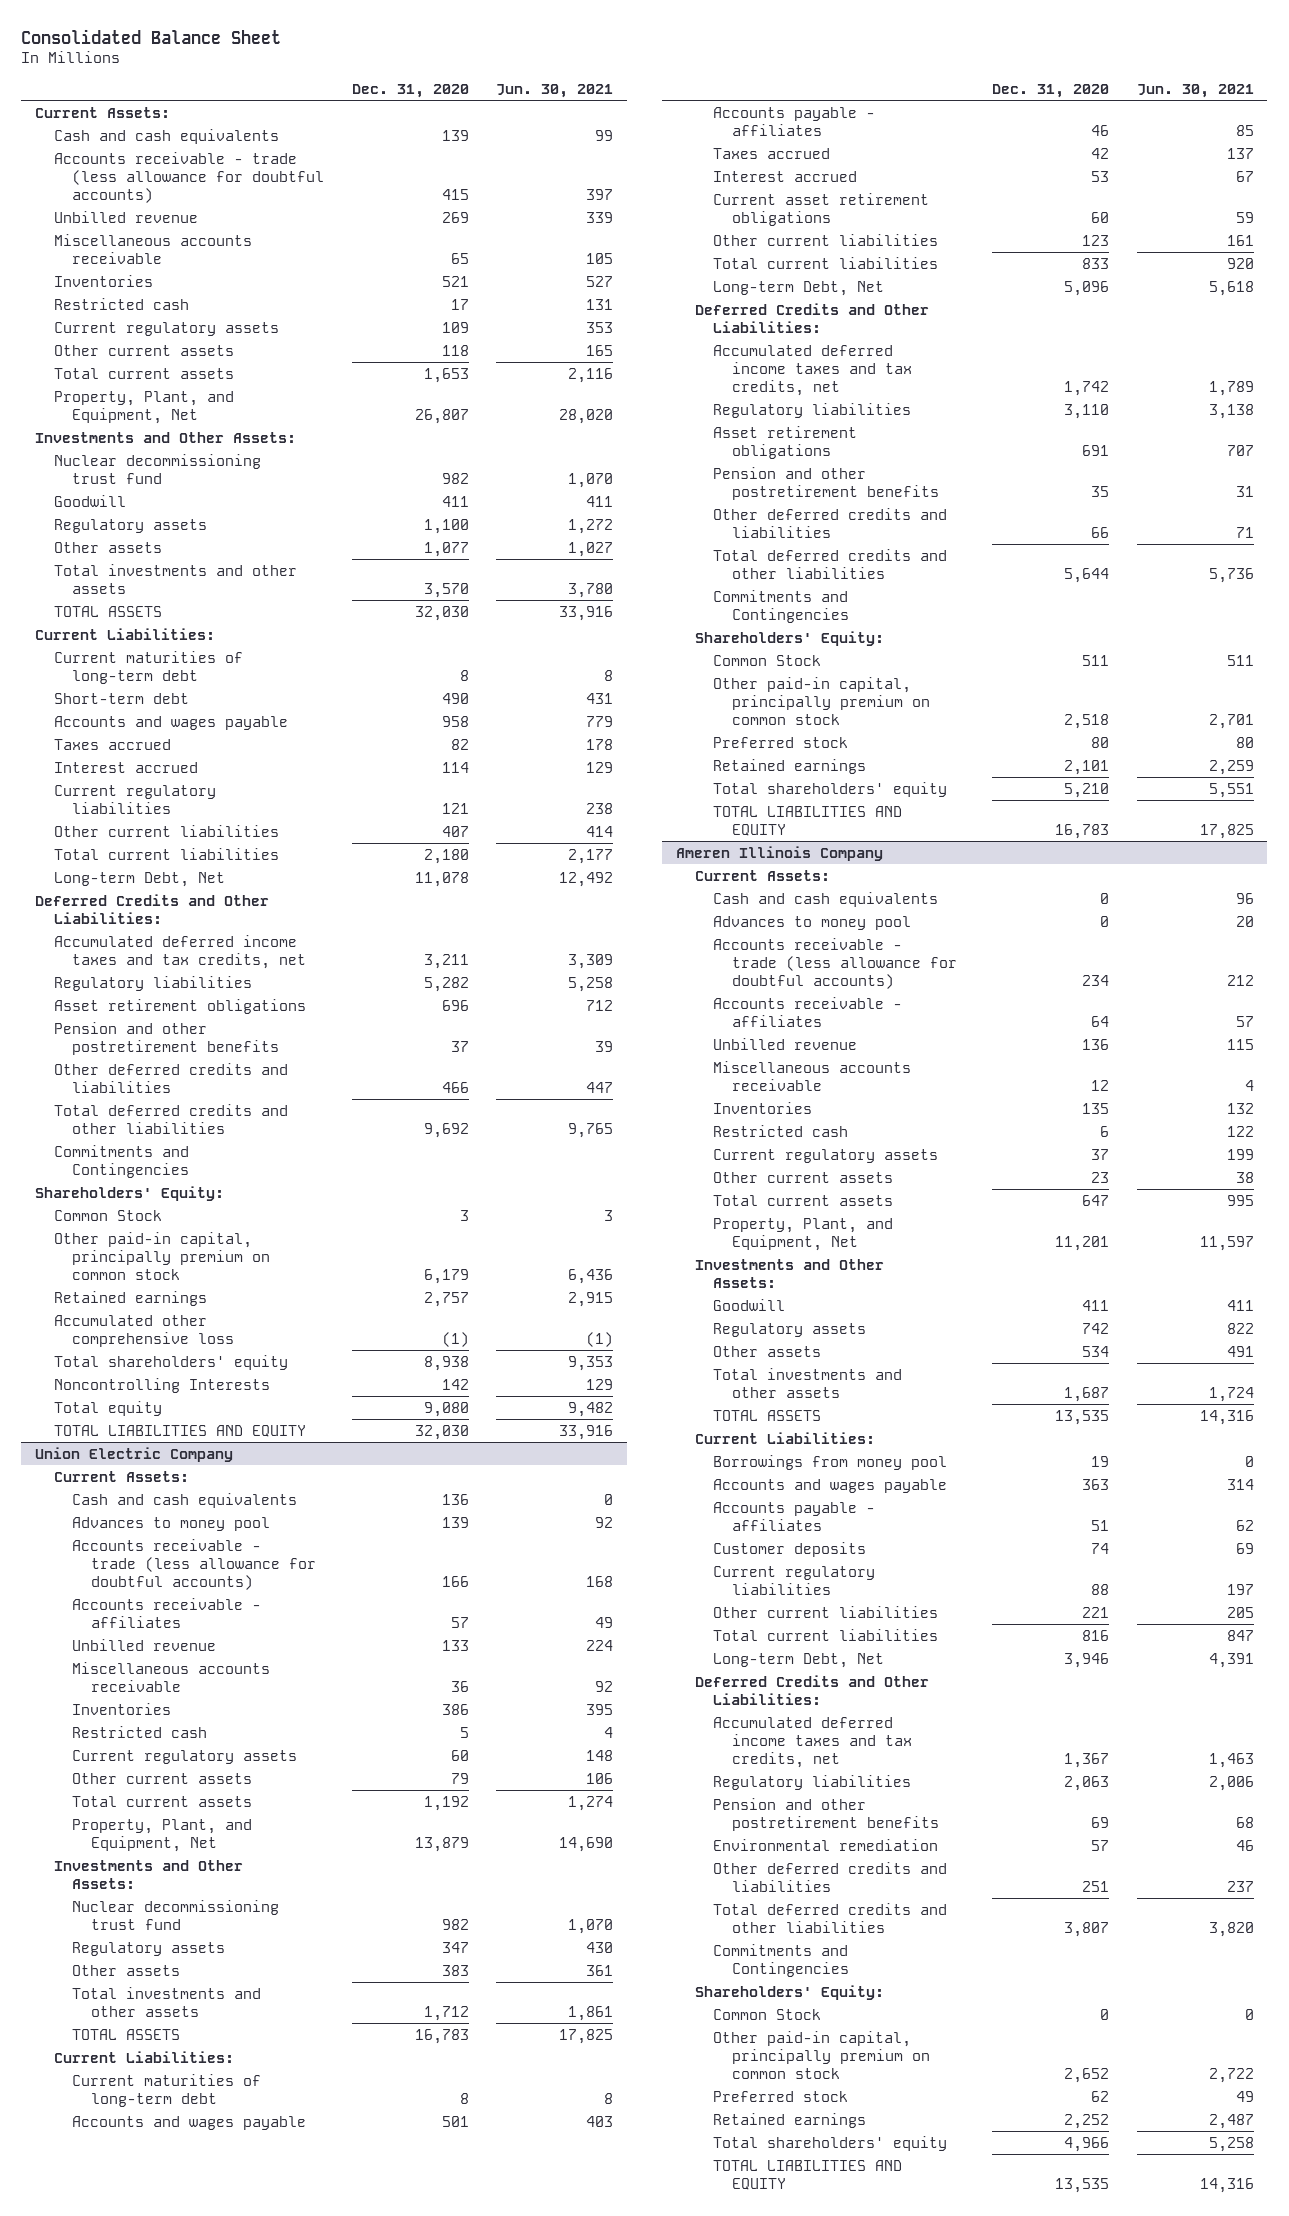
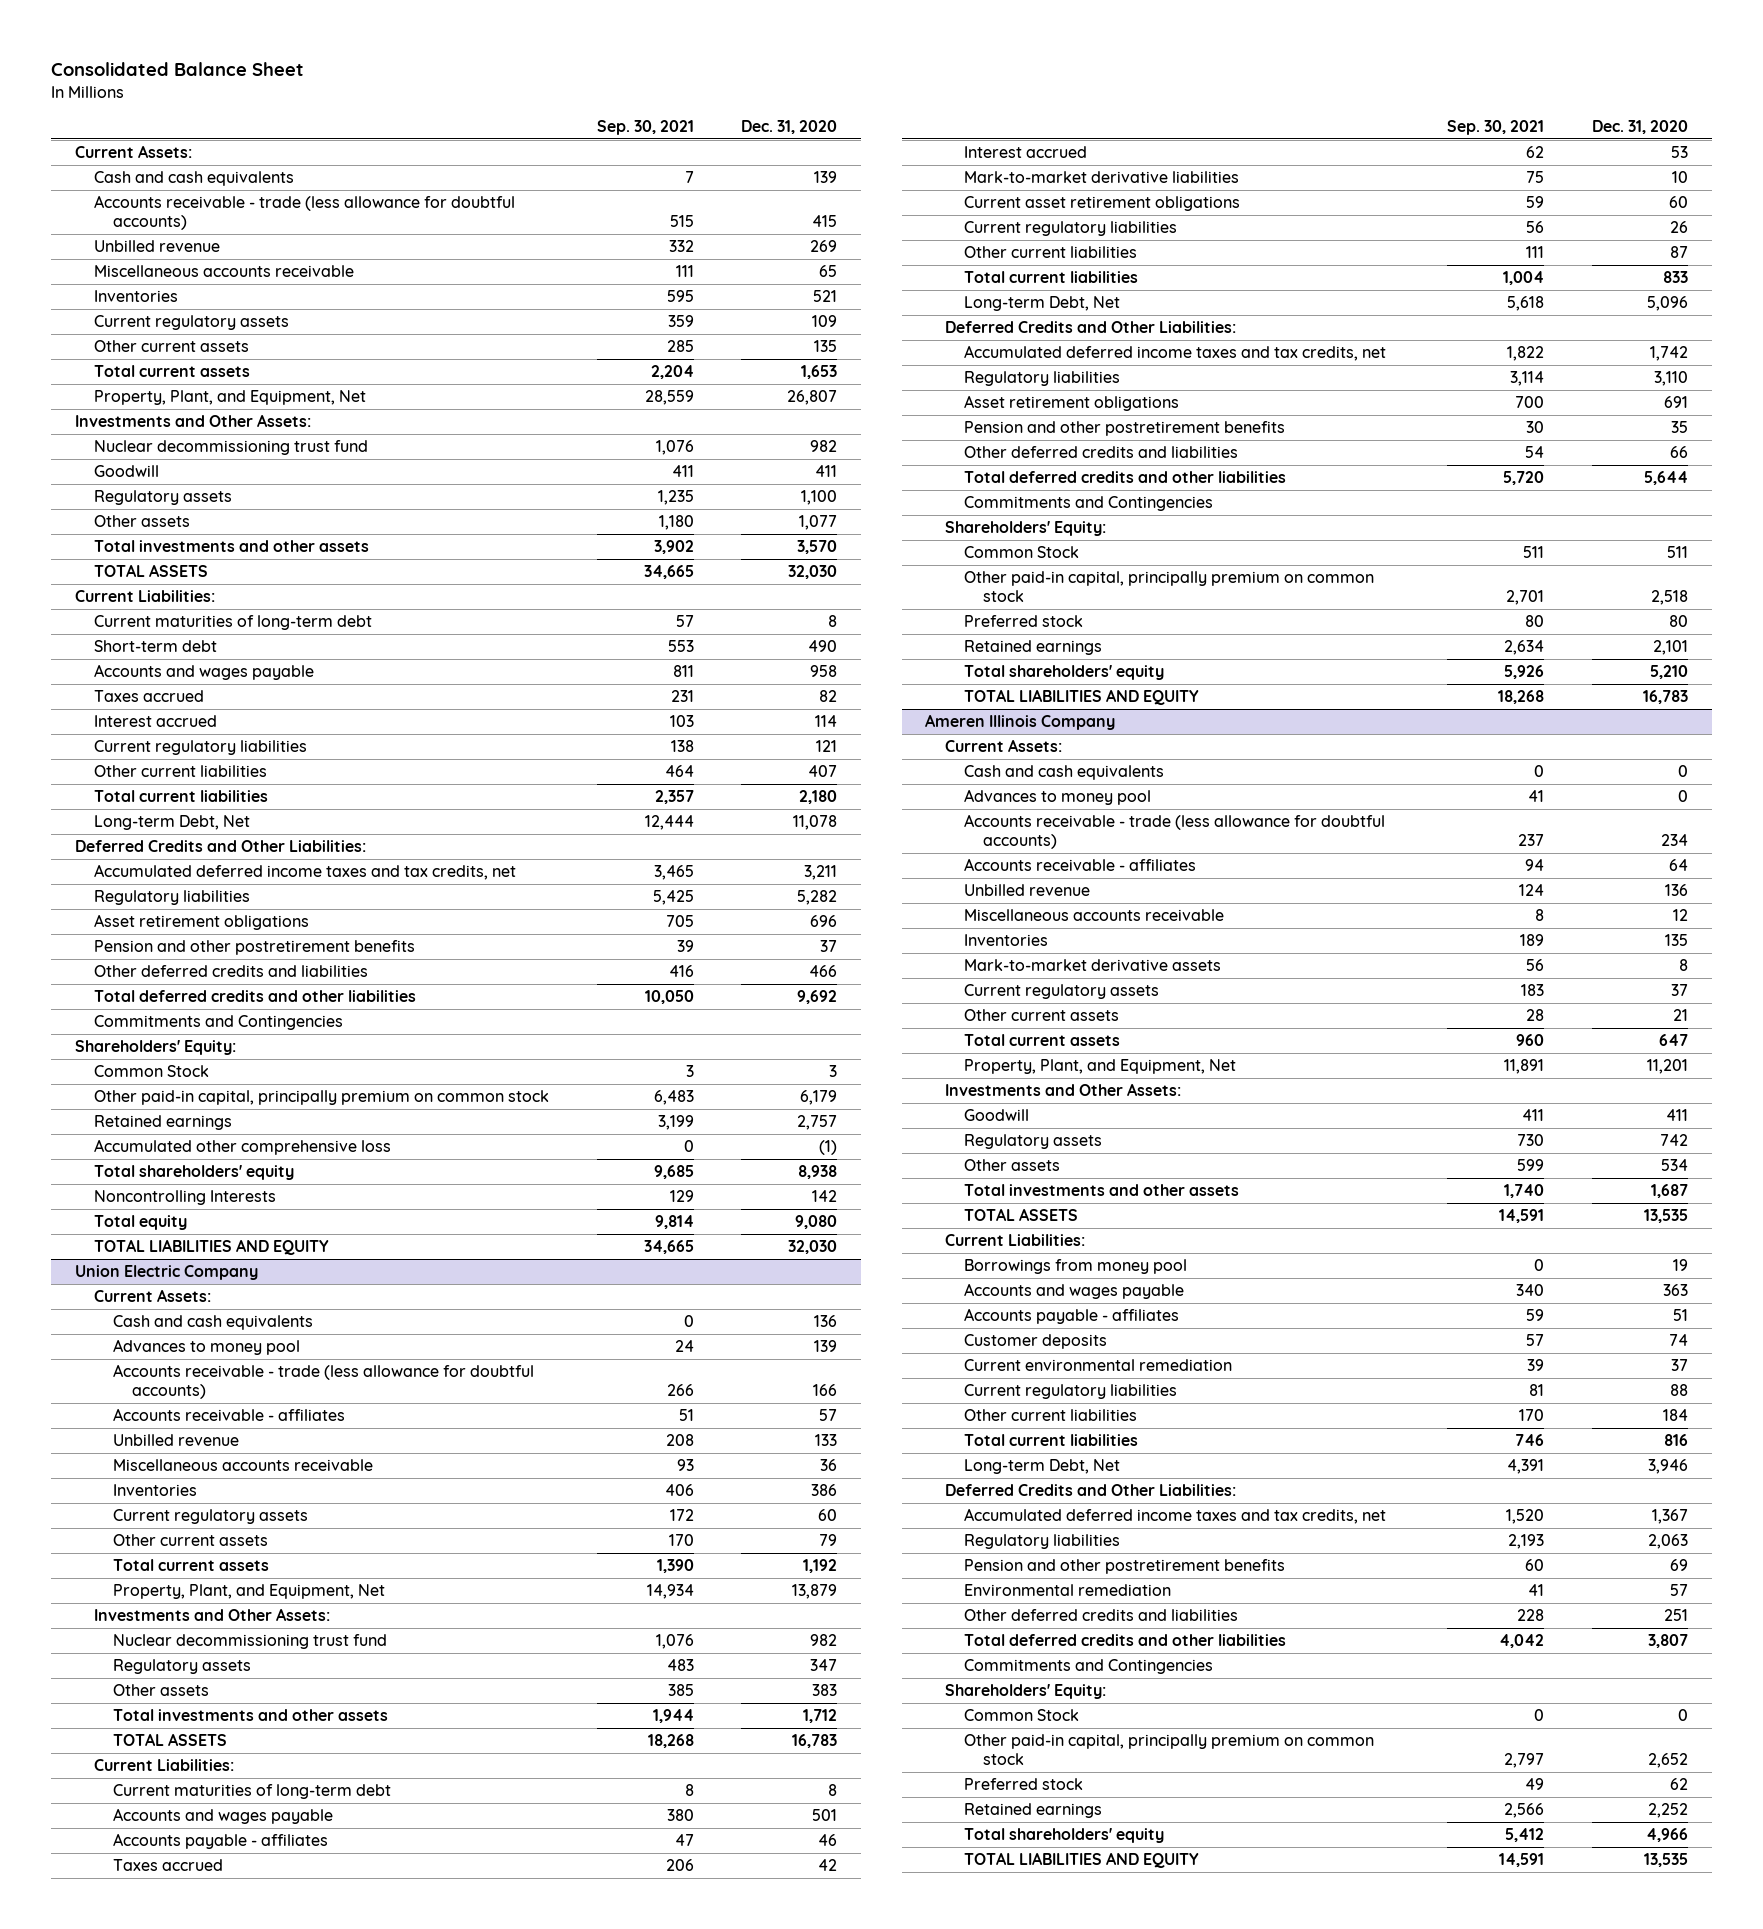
- | Dec. 31, 2020 | Jun. 30, 2021
+ | Sep. 30, 2021 | Dec. 31, 2020
- Restricted cash | 17 | 131
- Other current assets | 118 | 165
+ Other current assets | 285 | 135
@ Union Electric Company
- Restricted cash | 5 | 4
+ Mark-to-market derivative liabilities | 75 | 10
- Other current liabilities | 123 | 161
+ Current regulatory liabilities | 56 | 26
+ Other current liabilities | 111 | 87
@ Ameren Illinois Company
- Restricted cash | 6 | 122
+ Mark-to-market derivative assets | 56 | 8
- Other current assets | 23 | 38
+ Other current assets | 28 | 21
+ Current environmental remediation | 39 | 37
- Other current liabilities | 221 | 205
+ Other current liabilities | 170 | 184

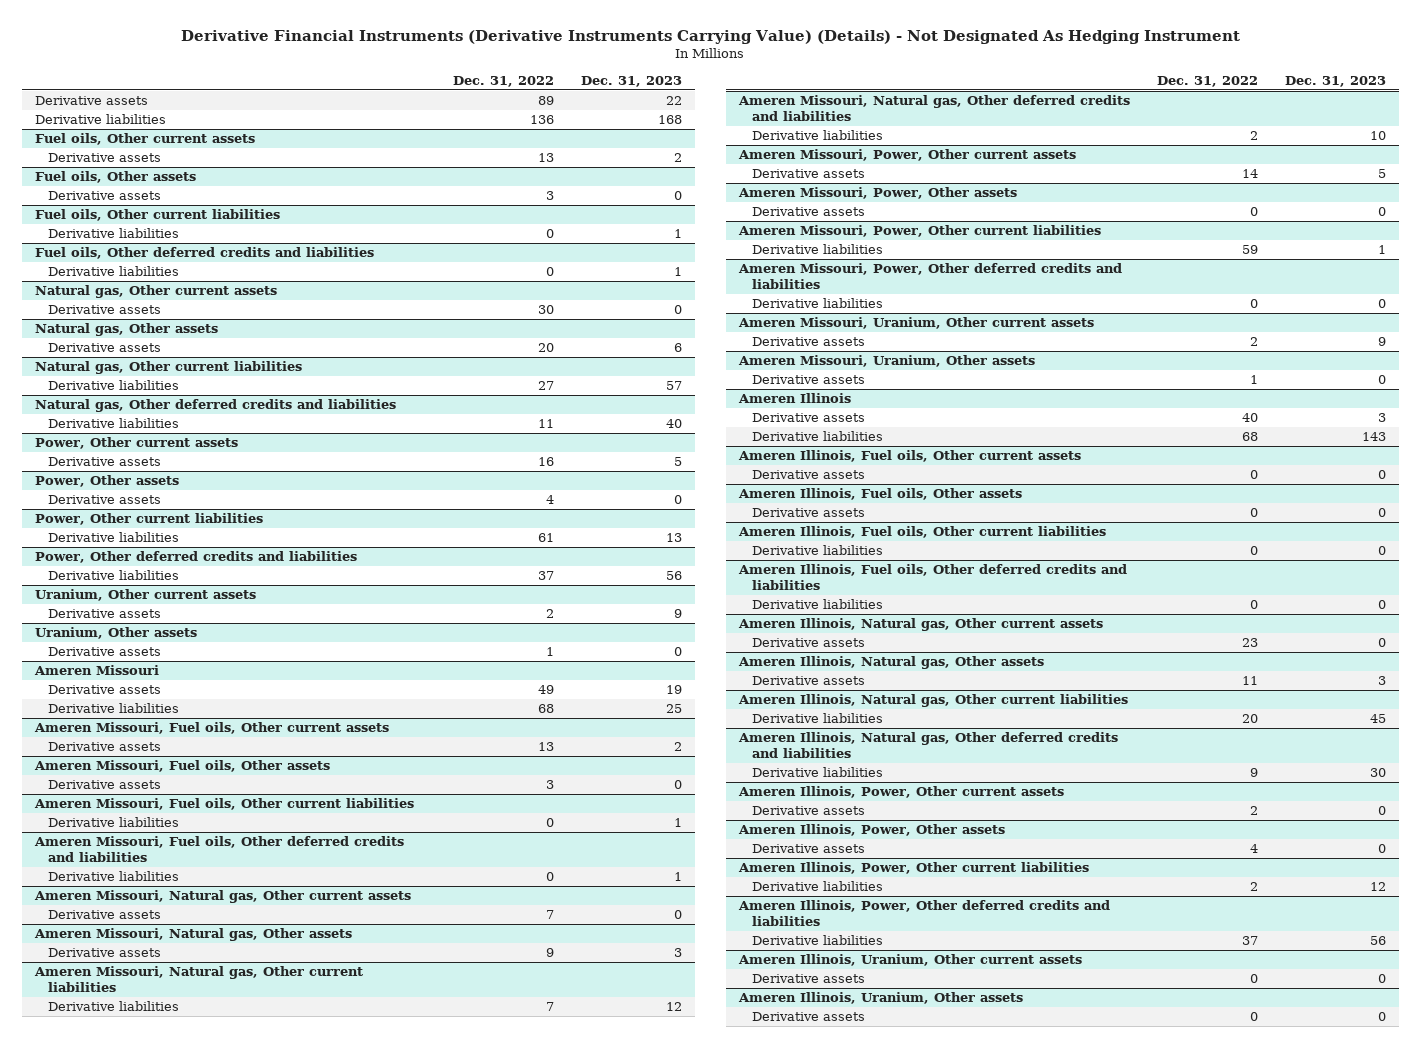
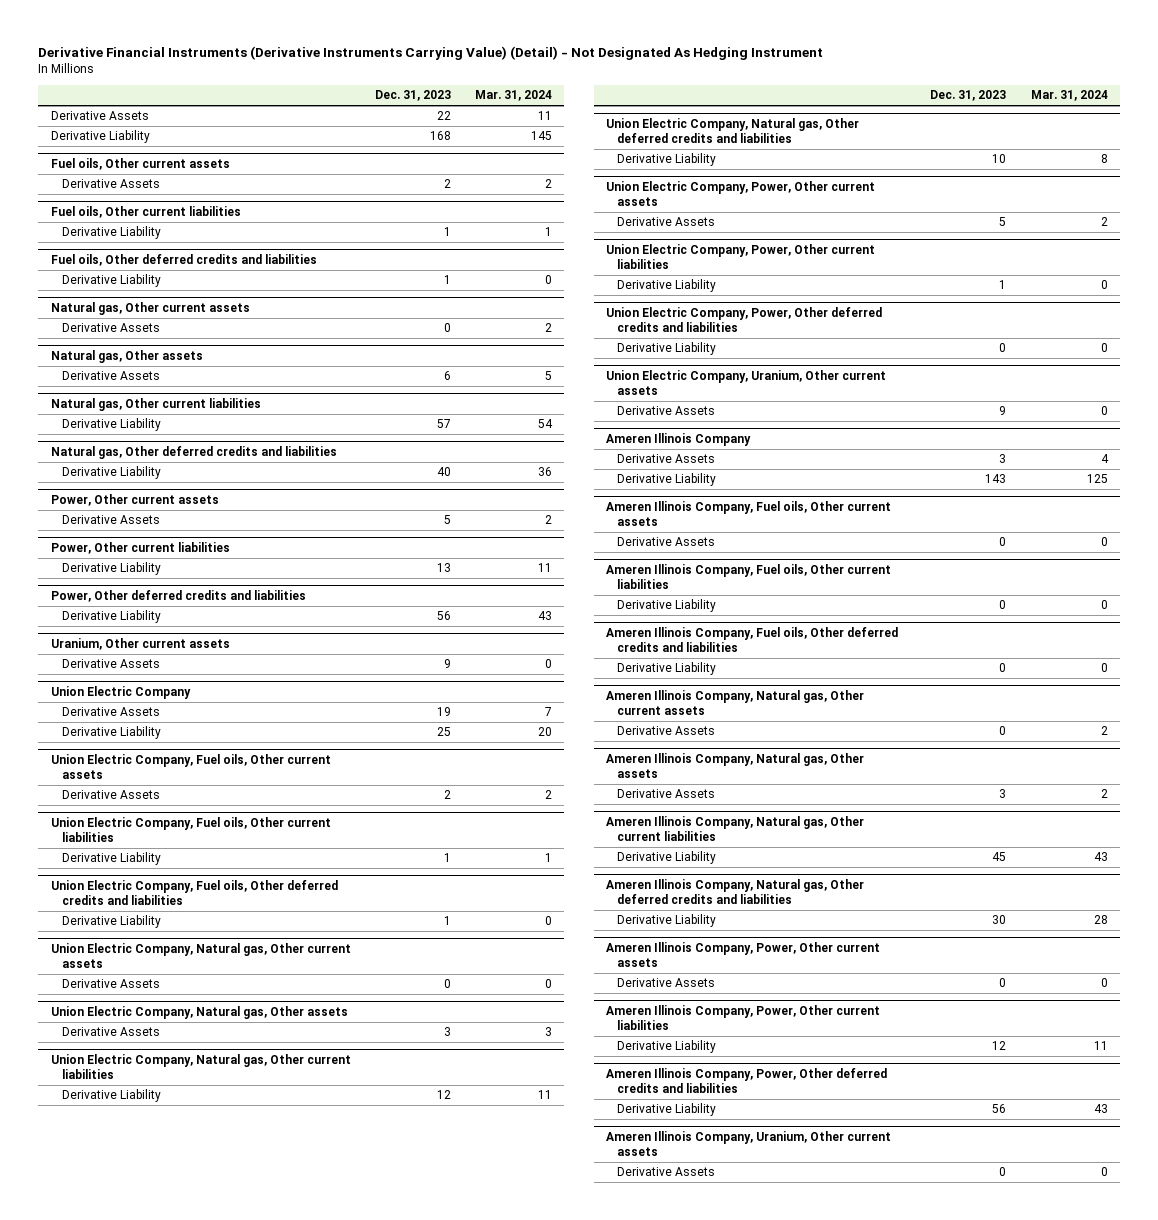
- Derivative Financial Instruments (Derivative Instruments Carrying Value) (Details) - Not Designated As Hedging Instrument
+ Derivative Financial Instruments (Derivative Instruments Carrying Value) (Detail) - Not Designated As Hedging Instrument
- | Dec. 31, 2022 | Dec. 31, 2023
+ | Dec. 31, 2023 | Mar. 31, 2024
- Derivative assets | 89 | 22
- Derivative liabilities | 136 | 168
+ Derivative Assets | 22 | 11
+ Derivative Liability | 168 | 145
@ Fuel oils, Other current assets
- Derivative assets | 13 | 2
- Fuel oils, Other assets
- Derivative assets | 3 | 0
@ Fuel oils, Other current assets
+ Derivative Assets | 2 | 2
@ Fuel oils, Other current liabilities
- Derivative liabilities | 0 | 1
+ Derivative Liability | 1 | 1
@ Fuel oils, Other deferred credits and liabilities
- Derivative liabilities | 0 | 1
+ Derivative Liability | 1 | 0
@ Natural gas, Other current assets
- Derivative assets | 30 | 0
+ Derivative Assets | 0 | 2
@ Natural gas, Other assets
- Derivative assets | 20 | 6
+ Derivative Assets | 6 | 5
@ Natural gas, Other current liabilities
- Derivative liabilities | 27 | 57
+ Derivative Liability | 57 | 54
@ Natural gas, Other deferred credits and liabilities
- Derivative liabilities | 11 | 40
+ Derivative Liability | 40 | 36
@ Power, Other current assets
- Derivative assets | 16 | 5
- Power, Other assets
- Derivative assets | 4 | 0
@ Power, Other current assets
+ Derivative Assets | 5 | 2
@ Power, Other current liabilities
- Derivative liabilities | 61 | 13
+ Derivative Liability | 13 | 11
@ Power, Other deferred credits and liabilities
- Derivative liabilities | 37 | 56
+ Derivative Liability | 56 | 43
@ Uranium, Other current assets
- Derivative assets | 2 | 9
- Uranium, Other assets
- Derivative assets | 1 | 0
- Ameren Missouri
- Derivative assets | 49 | 19
- Derivative liabilities | 68 | 25
- Ameren Missouri, Fuel oils, Other current assets
- Derivative assets | 13 | 2
- Ameren Missouri, Fuel oils, Other assets
- Derivative assets | 3 | 0
- Ameren Missouri, Fuel oils, Other current liabilities
- Derivative liabilities | 0 | 1
- Ameren Missouri, Fuel oils, Other deferred credits and liabilities
- Derivative liabilities | 0 | 1
- Ameren Missouri, Natural gas, Other current assets
- Derivative assets | 7 | 0
- Ameren Missouri, Natural gas, Other assets
- Derivative assets | 9 | 3
- Ameren Missouri, Natural gas, Other current liabilities
- Derivative liabilities | 7 | 12
- Ameren Missouri, Natural gas, Other deferred credits and liabilities
- Derivative liabilities | 2 | 10
- Ameren Missouri, Power, Other current assets
- Derivative assets | 14 | 5
- Ameren Missouri, Power, Other assets
- Derivative assets | 0 | 0
- Ameren Missouri, Power, Other current liabilities
- Derivative liabilities | 59 | 1
- Ameren Missouri, Power, Other deferred credits and liabilities
- Derivative liabilities | 0 | 0
- Ameren Missouri, Uranium, Other current assets
- Derivative assets | 2 | 9
- Ameren Missouri, Uranium, Other assets
- Derivative assets | 1 | 0
- Ameren Illinois
- Derivative assets | 40 | 3
- Derivative liabilities | 68 | 143
- Ameren Illinois, Fuel oils, Other current assets
- Derivative assets | 0 | 0
- Ameren Illinois, Fuel oils, Other assets
- Derivative assets | 0 | 0
- Ameren Illinois, Fuel oils, Other current liabilities
- Derivative liabilities | 0 | 0
- Ameren Illinois, Fuel oils, Other deferred credits and liabilities
- Derivative liabilities | 0 | 0
- Ameren Illinois, Natural gas, Other current assets
- Derivative assets | 23 | 0
- Ameren Illinois, Natural gas, Other assets
- Derivative assets | 11 | 3
- Ameren Illinois, Natural gas, Other current liabilities
- Derivative liabilities | 20 | 45
- Ameren Illinois, Natural gas, Other deferred credits and liabilities
- Derivative liabilities | 9 | 30
- Ameren Illinois, Power, Other current assets
- Derivative assets | 2 | 0
- Ameren Illinois, Power, Other assets
- Derivative assets | 4 | 0
- Ameren Illinois, Power, Other current liabilities
- Derivative liabilities | 2 | 12
- Ameren Illinois, Power, Other deferred credits and liabilities
- Derivative liabilities | 37 | 56
- Ameren Illinois, Uranium, Other current assets
- Derivative assets | 0 | 0
- Ameren Illinois, Uranium, Other assets
- Derivative assets | 0 | 0
@ Uranium, Other current assets
+ Derivative Assets | 9 | 0
+ Union Electric Company
+ Derivative Assets | 19 | 7
+ Derivative Liability | 25 | 20
+ Union Electric Company, Fuel oils, Other current assets
+ Derivative Assets | 2 | 2
+ Union Electric Company, Fuel oils, Other current liabilities
+ Derivative Liability | 1 | 1
+ Union Electric Company, Fuel oils, Other deferred credits and liabilities
+ Derivative Liability | 1 | 0
+ Union Electric Company, Natural gas, Other current assets
+ Derivative Assets | 0 | 0
+ Union Electric Company, Natural gas, Other assets
+ Derivative Assets | 3 | 3
+ Union Electric Company, Natural gas, Other current liabilities
+ Derivative Liability | 12 | 11
+ Union Electric Company, Natural gas, Other deferred credits and liabilities
+ Derivative Liability | 10 | 8
+ Union Electric Company, Power, Other current assets
+ Derivative Assets | 5 | 2
+ Union Electric Company, Power, Other current liabilities
+ Derivative Liability | 1 | 0
+ Union Electric Company, Power, Other deferred credits and liabilities
+ Derivative Liability | 0 | 0
+ Union Electric Company, Uranium, Other current assets
+ Derivative Assets | 9 | 0
+ Ameren Illinois Company
+ Derivative Assets | 3 | 4
+ Derivative Liability | 143 | 125
+ Ameren Illinois Company, Fuel oils, Other current assets
+ Derivative Assets | 0 | 0
+ Ameren Illinois Company, Fuel oils, Other current liabilities
+ Derivative Liability | 0 | 0
+ Ameren Illinois Company, Fuel oils, Other deferred credits and liabilities
+ Derivative Liability | 0 | 0
+ Ameren Illinois Company, Natural gas, Other current assets
+ Derivative Assets | 0 | 2
+ Ameren Illinois Company, Natural gas, Other assets
+ Derivative Assets | 3 | 2
+ Ameren Illinois Company, Natural gas, Other current liabilities
+ Derivative Liability | 45 | 43
+ Ameren Illinois Company, Natural gas, Other deferred credits and liabilities
+ Derivative Liability | 30 | 28
+ Ameren Illinois Company, Power, Other current assets
+ Derivative Assets | 0 | 0
+ Ameren Illinois Company, Power, Other current liabilities
+ Derivative Liability | 12 | 11
+ Ameren Illinois Company, Power, Other deferred credits and liabilities
+ Derivative Liability | 56 | 43
+ Ameren Illinois Company, Uranium, Other current assets
+ Derivative Assets | 0 | 0

